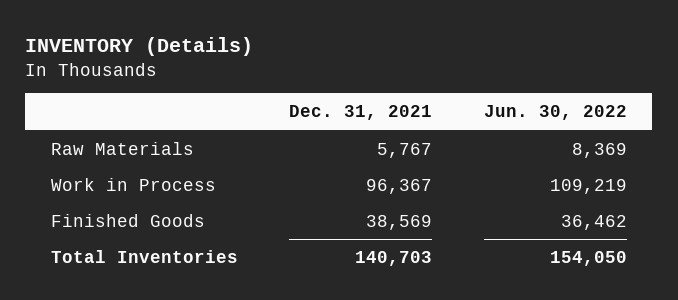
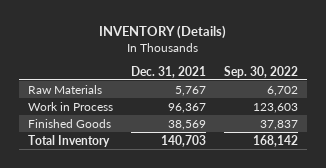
- | Dec. 31, 2021 | Jun. 30, 2022
+ | Dec. 31, 2021 | Sep. 30, 2022
- Total Inventories | 140,703 | 154,050
+ Total Inventory | 140,703 | 168,142

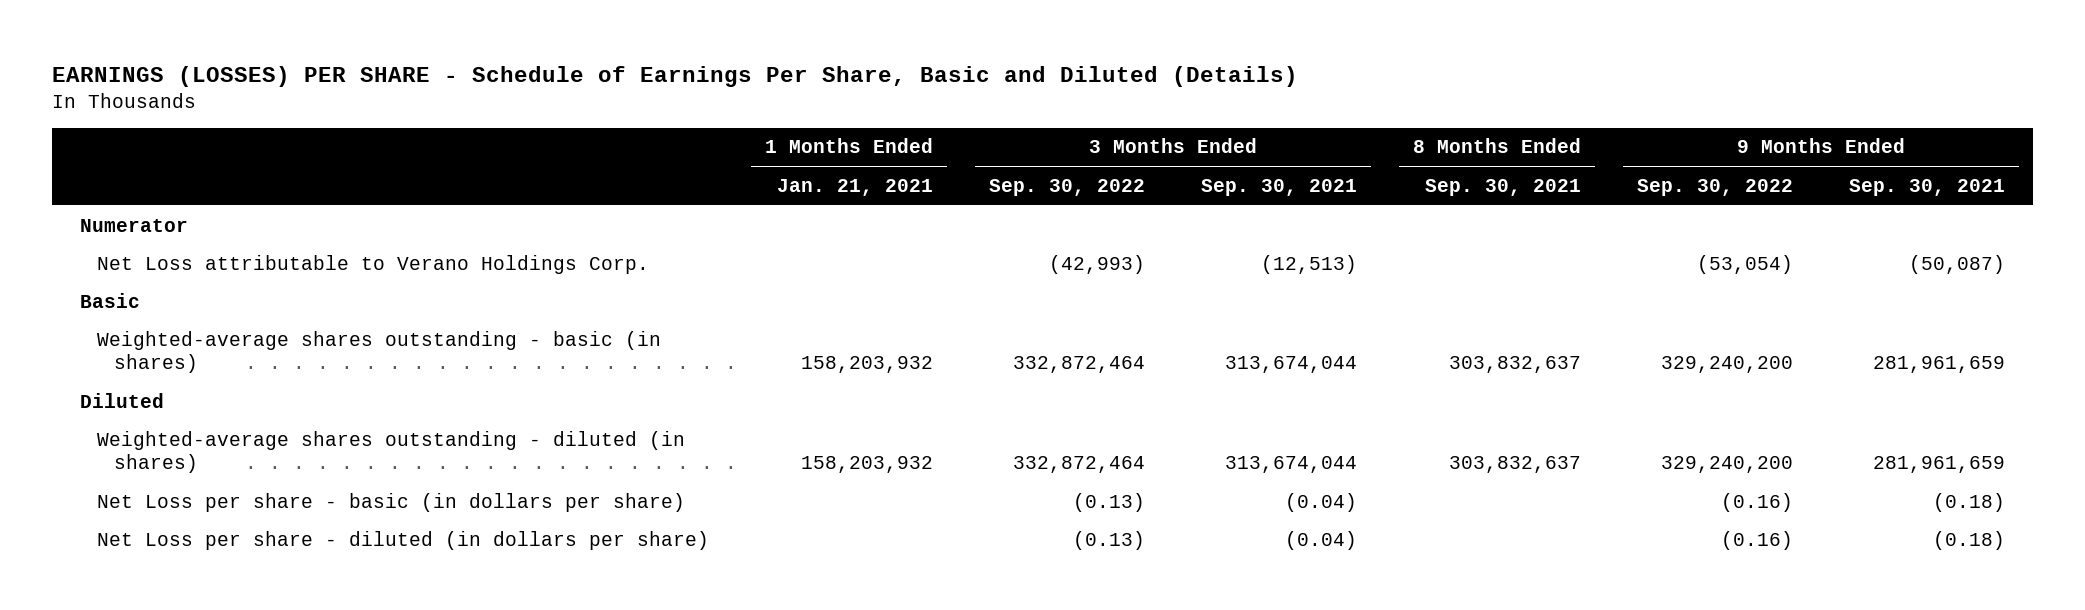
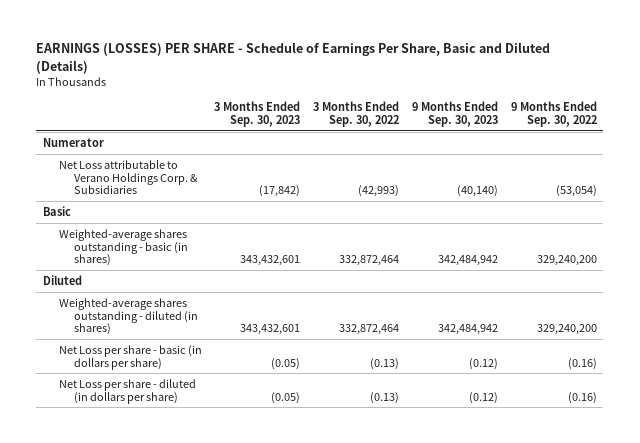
- | 1 Months Ended Jan. 21, 2021 | 3 Months Ended Sep. 30, 2022 | 3 Months Ended Sep. 30, 2021 | 8 Months Ended Sep. 30, 2021 | 9 Months Ended Sep. 30, 2022 | 9 Months Ended Sep. 30, 2021
+ | 3 Months Ended Sep. 30, 2023 | 3 Months Ended Sep. 30, 2022 | 9 Months Ended Sep. 30, 2023 | 9 Months Ended Sep. 30, 2022
- Net Loss attributable to Verano Holdings Corp. | | (42,993) | (12,513) | | (53,054) | (50,087)
+ Net Loss attributable to Verano Holdings Corp. & Subsidiaries | (17,842) | (42,993) | (40,140) | (53,054)

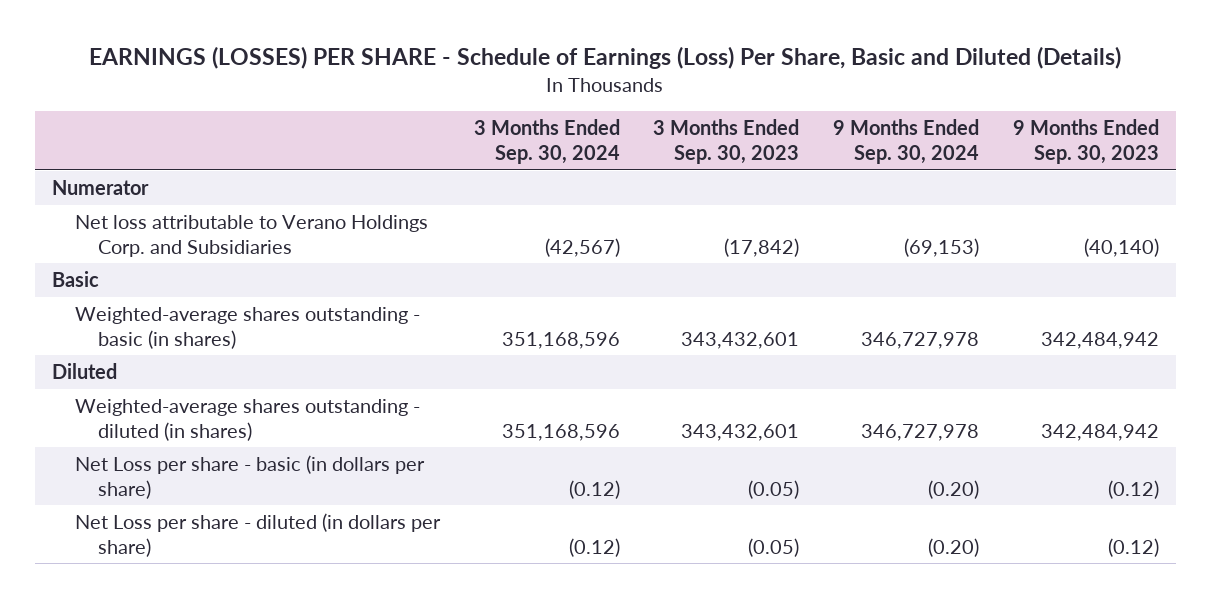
- EARNINGS (LOSSES) PER SHARE - Schedule of Earnings Per Share, Basic and Diluted (Details)
+ EARNINGS (LOSSES) PER SHARE - Schedule of Earnings (Loss) Per Share, Basic and Diluted (Details)
- | 3 Months Ended Sep. 30, 2023 | 3 Months Ended Sep. 30, 2022 | 9 Months Ended Sep. 30, 2023 | 9 Months Ended Sep. 30, 2022
+ | 3 Months Ended Sep. 30, 2024 | 3 Months Ended Sep. 30, 2023 | 9 Months Ended Sep. 30, 2024 | 9 Months Ended Sep. 30, 2023
- Net Loss attributable to Verano Holdings Corp. & Subsidiaries | (17,842) | (42,993) | (40,140) | (53,054)
+ Net loss attributable to Verano Holdings Corp. and Subsidiaries | (42,567) | (17,842) | (69,153) | (40,140)

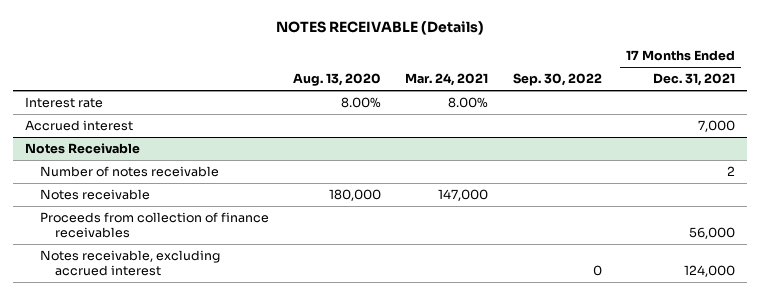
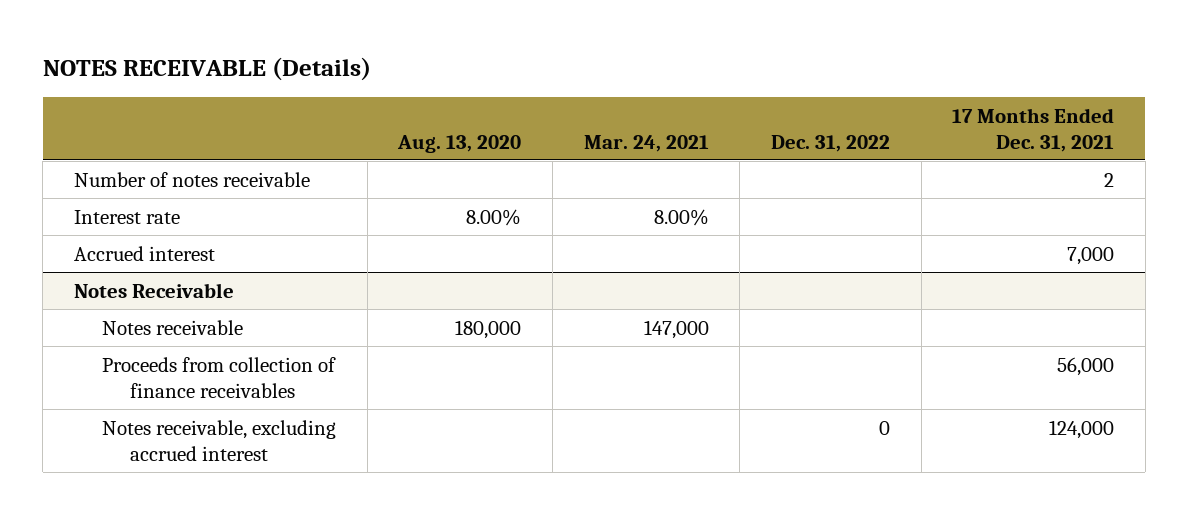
- | Aug. 13, 2020 | Mar. 24, 2021 | Sep. 30, 2022 | 17 Months Ended Dec. 31, 2021
+ | Aug. 13, 2020 | Mar. 24, 2021 | Dec. 31, 2022 | 17 Months Ended Dec. 31, 2021
+ Number of notes receivable | | | | 2
@ Notes Receivable
- Number of notes receivable | | | | 2

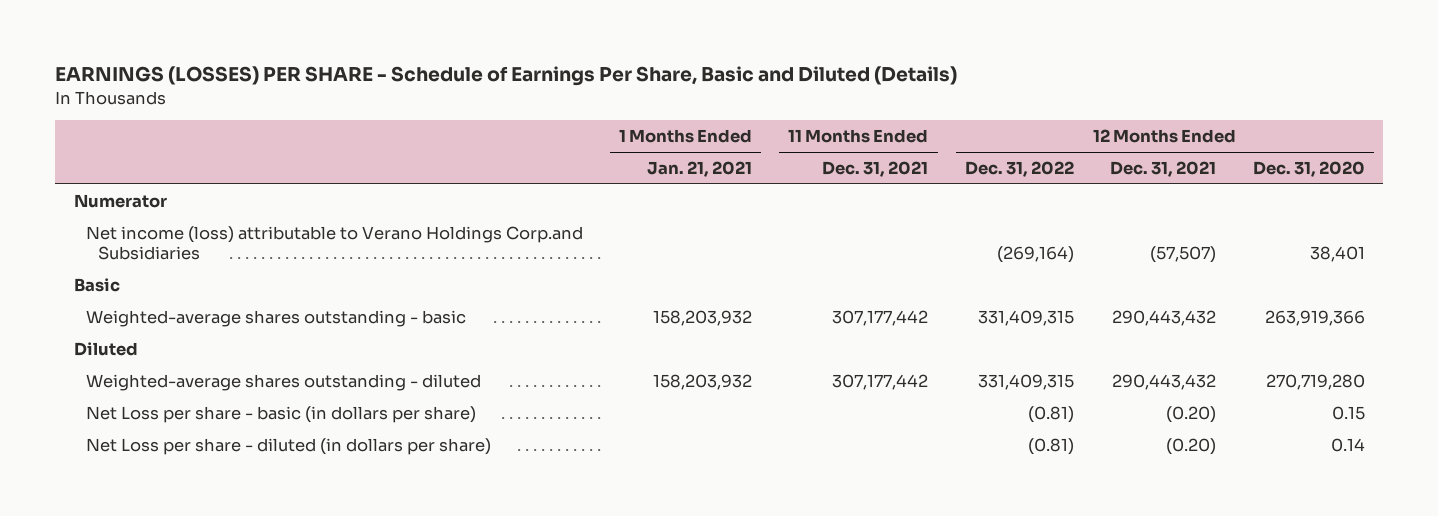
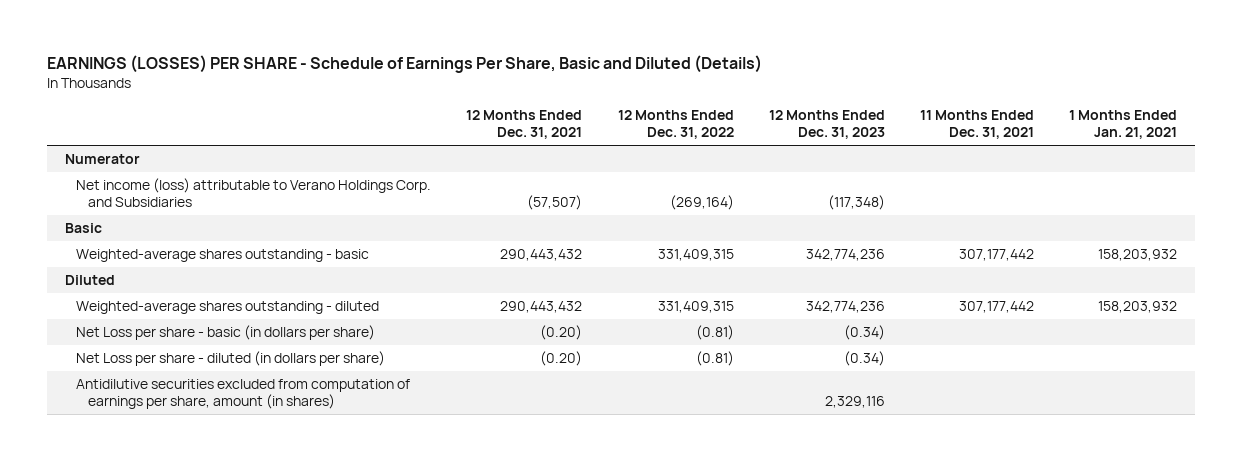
- | 1 Months Ended Jan. 21, 2021 | 11 Months Ended Dec. 31, 2021 | 12 Months Ended Dec. 31, 2022 | 12 Months Ended Dec. 31, 2021 | 12 Months Ended Dec. 31, 2020
+ | 12 Months Ended Dec. 31, 2021 | 12 Months Ended Dec. 31, 2022 | 12 Months Ended Dec. 31, 2023 | 11 Months Ended Dec. 31, 2021 | 1 Months Ended Jan. 21, 2021
- Net income (loss) attributable to Verano Holdings Corp.and Subsidiaries | | | (269,164) | (57,507) | 38,401
+ Net income (loss) attributable to Verano Holdings Corp. and Subsidiaries | (57,507) | (269,164) | (117,348) | |
+ Antidilutive securities excluded from computation of earnings per share, amount (in shares) | | | 2,329,116 | |

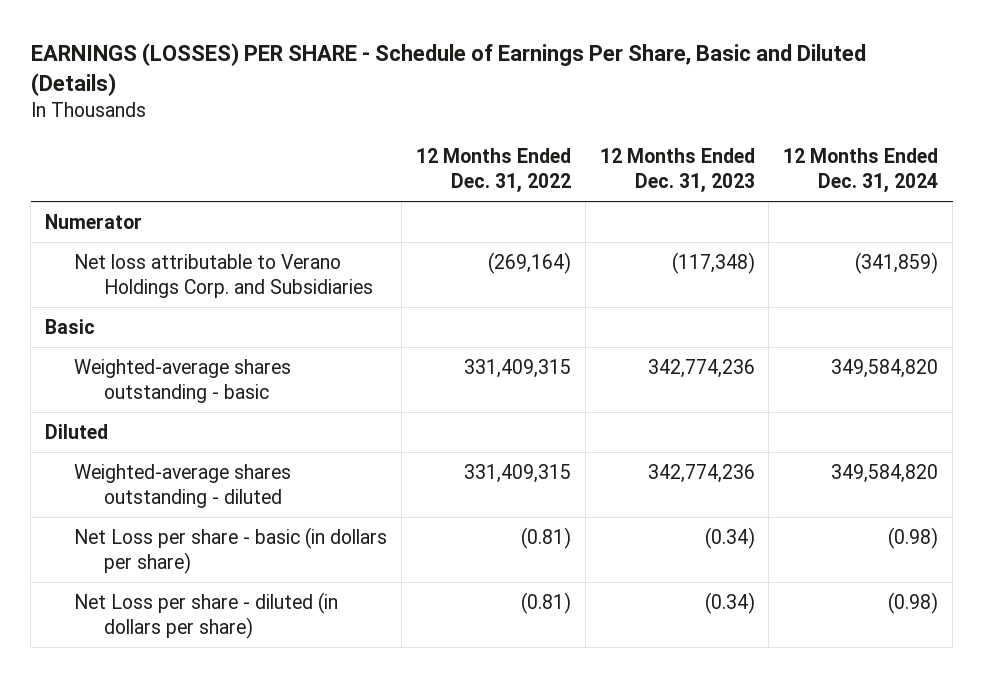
- | 12 Months Ended Dec. 31, 2021 | 12 Months Ended Dec. 31, 2022 | 12 Months Ended Dec. 31, 2023 | 11 Months Ended Dec. 31, 2021 | 1 Months Ended Jan. 21, 2021
+ | 12 Months Ended Dec. 31, 2022 | 12 Months Ended Dec. 31, 2023 | 12 Months Ended Dec. 31, 2024
- Net income (loss) attributable to Verano Holdings Corp. and Subsidiaries | (57,507) | (269,164) | (117,348) | |
+ Net loss attributable to Verano Holdings Corp. and Subsidiaries | (269,164) | (117,348) | (341,859)
- Antidilutive securities excluded from computation of earnings per share, amount (in shares) | | | 2,329,116 | |

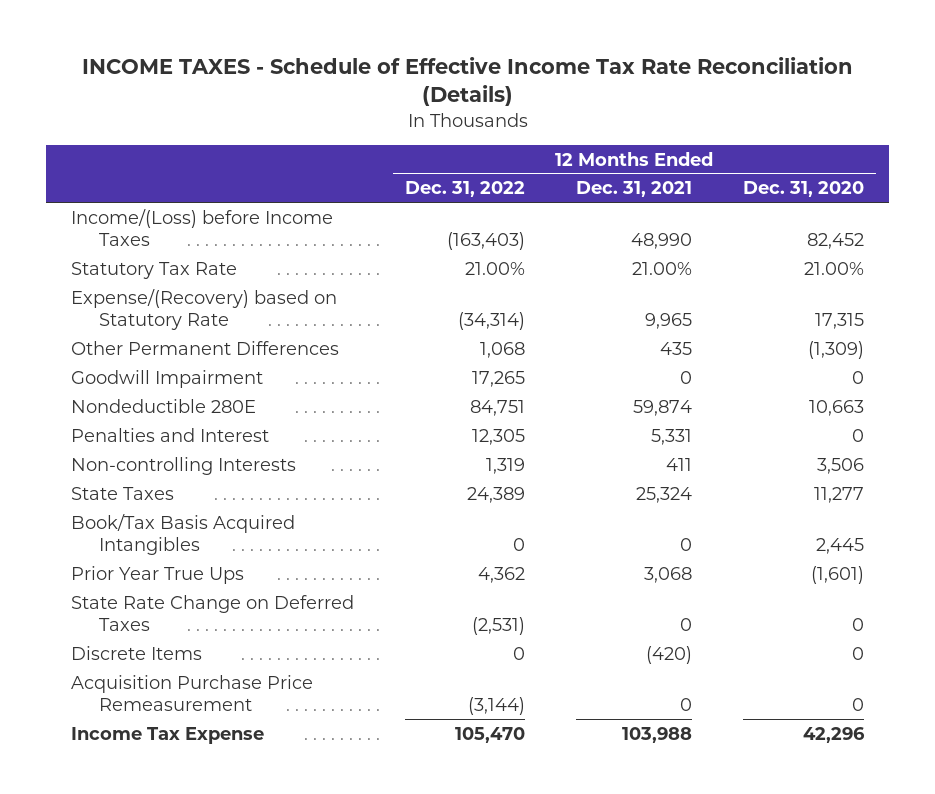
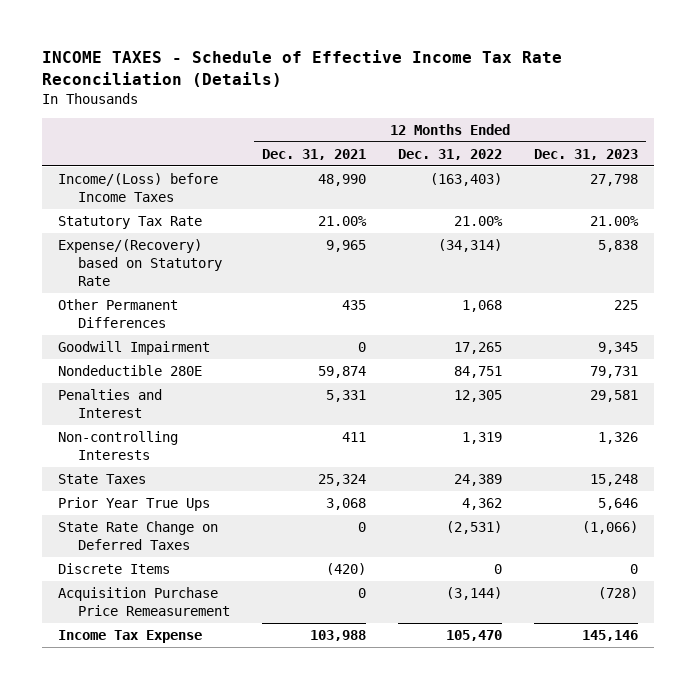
- | 12 Months Ended Dec. 31, 2022 | 12 Months Ended Dec. 31, 2021 | 12 Months Ended Dec. 31, 2020
+ | 12 Months Ended Dec. 31, 2021 | 12 Months Ended Dec. 31, 2022 | 12 Months Ended Dec. 31, 2023
- Book/Tax Basis Acquired Intangibles | 0 | 0 | 2,445

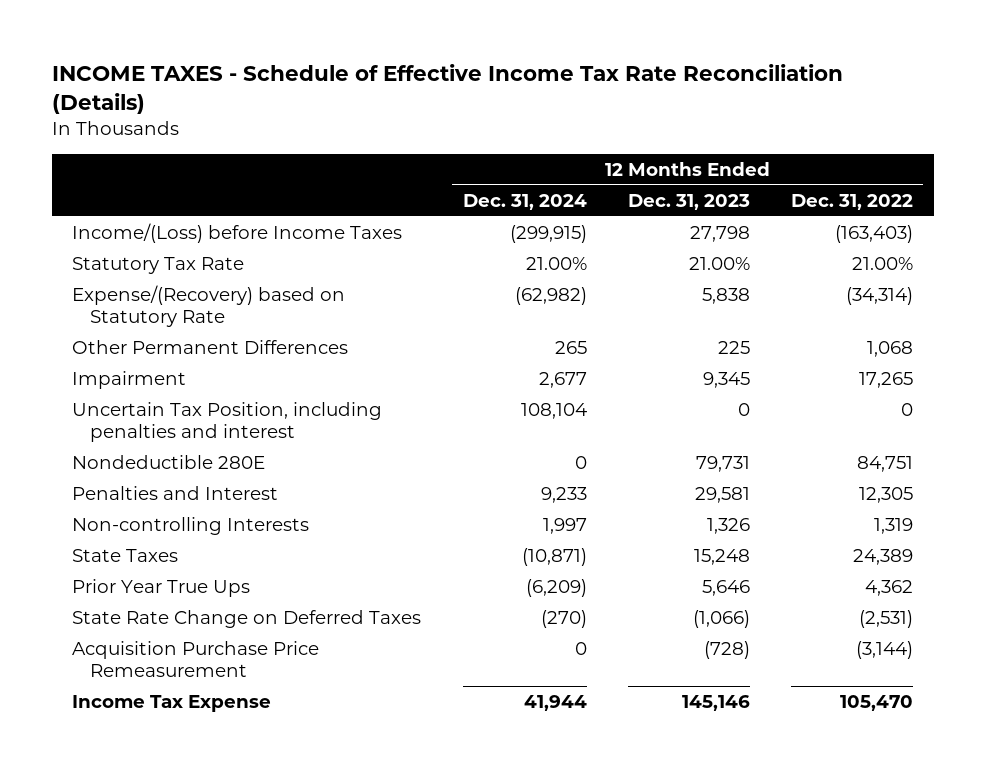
- | 12 Months Ended Dec. 31, 2021 | 12 Months Ended Dec. 31, 2022 | 12 Months Ended Dec. 31, 2023
+ | 12 Months Ended Dec. 31, 2024 | 12 Months Ended Dec. 31, 2023 | 12 Months Ended Dec. 31, 2022
- Goodwill Impairment | 0 | 17,265 | 9,345
+ Impairment | 2,677 | 9,345 | 17,265
+ Uncertain Tax Position, including penalties and interest | 108,104 | 0 | 0
- Discrete Items | (420) | 0 | 0

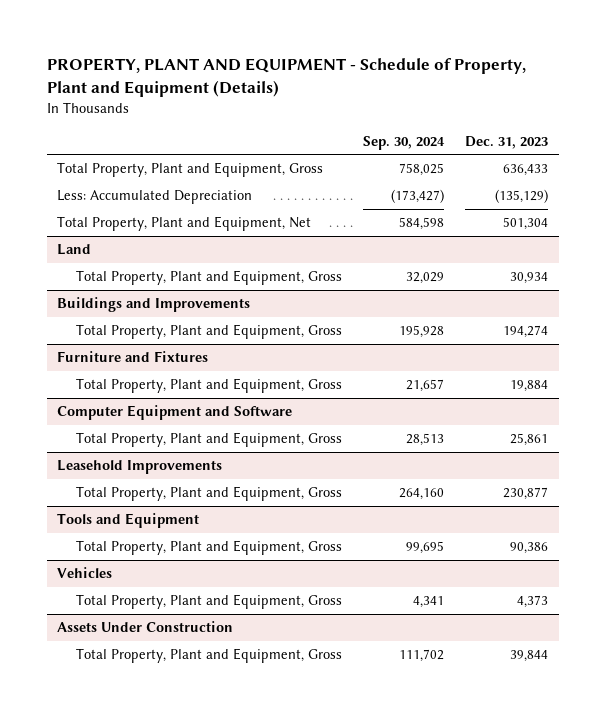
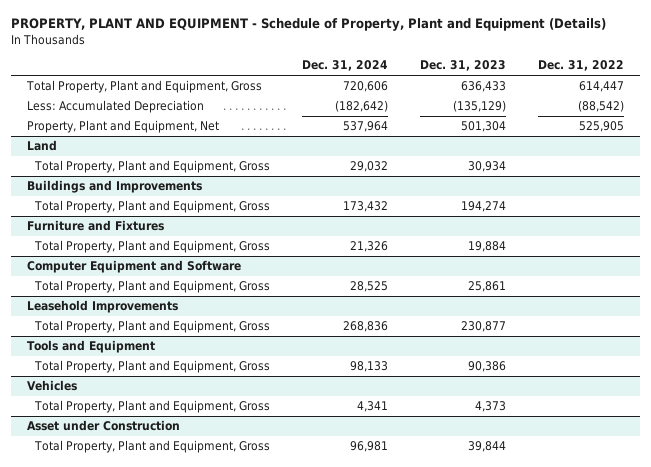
- | Sep. 30, 2024 | Dec. 31, 2023
+ | Dec. 31, 2024 | Dec. 31, 2023 | Dec. 31, 2022
- Total Property, Plant and Equipment, Net | 584,598 | 501,304
+ Property, Plant and Equipment, Net | 537,964 | 501,304 | 525,905
- Assets Under Construction
+ Asset under Construction

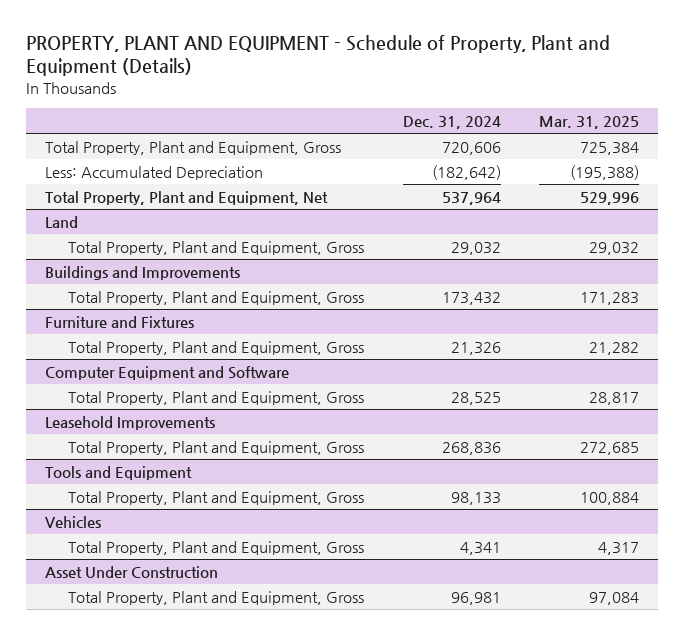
- | Dec. 31, 2024 | Dec. 31, 2023 | Dec. 31, 2022
+ | Dec. 31, 2024 | Mar. 31, 2025
- Property, Plant and Equipment, Net | 537,964 | 501,304 | 525,905
+ Total Property, Plant and Equipment, Net | 537,964 | 529,996
- Asset under Construction
+ Asset Under Construction

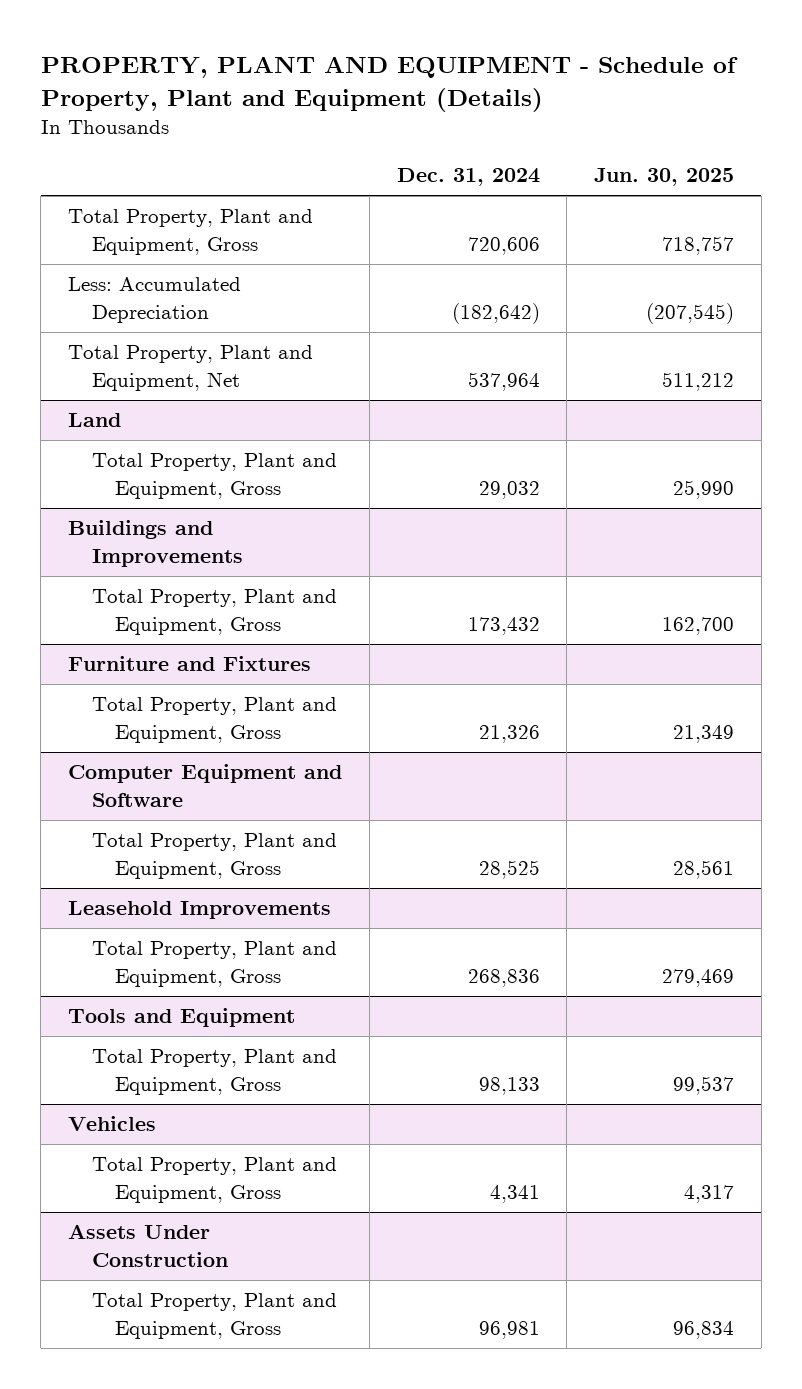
- | Dec. 31, 2024 | Mar. 31, 2025
+ | Dec. 31, 2024 | Jun. 30, 2025
- Asset Under Construction
+ Assets Under Construction

